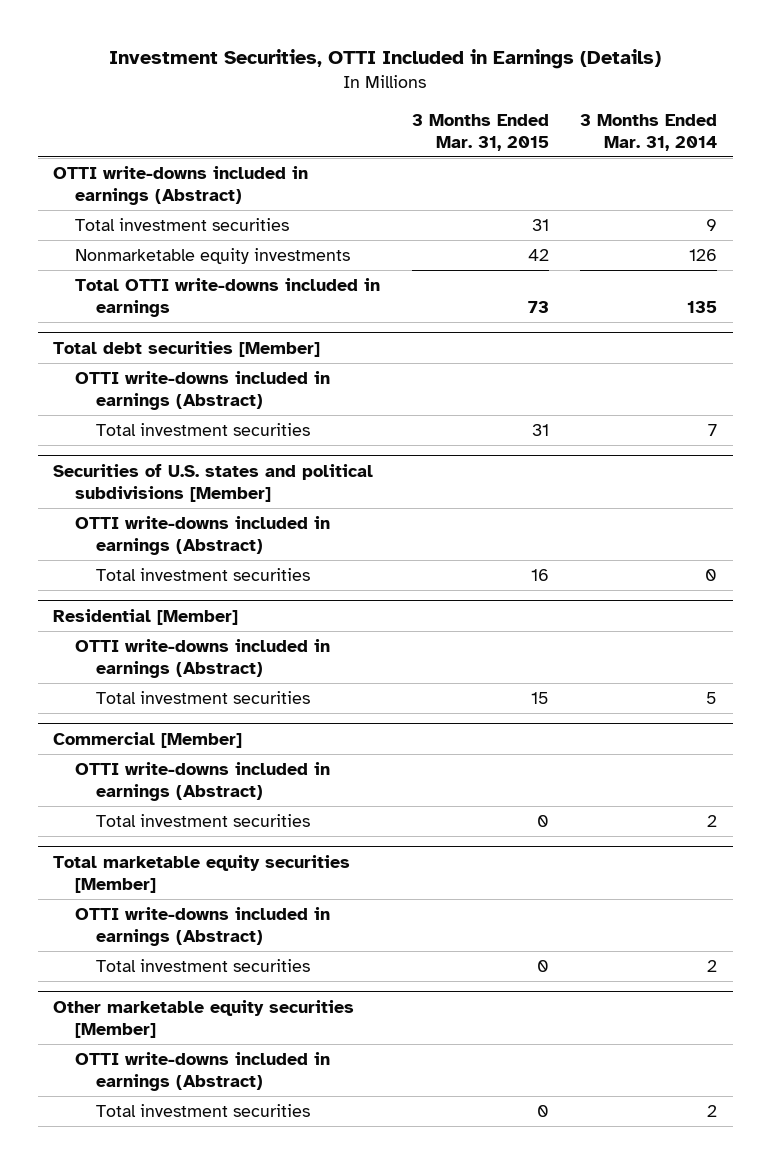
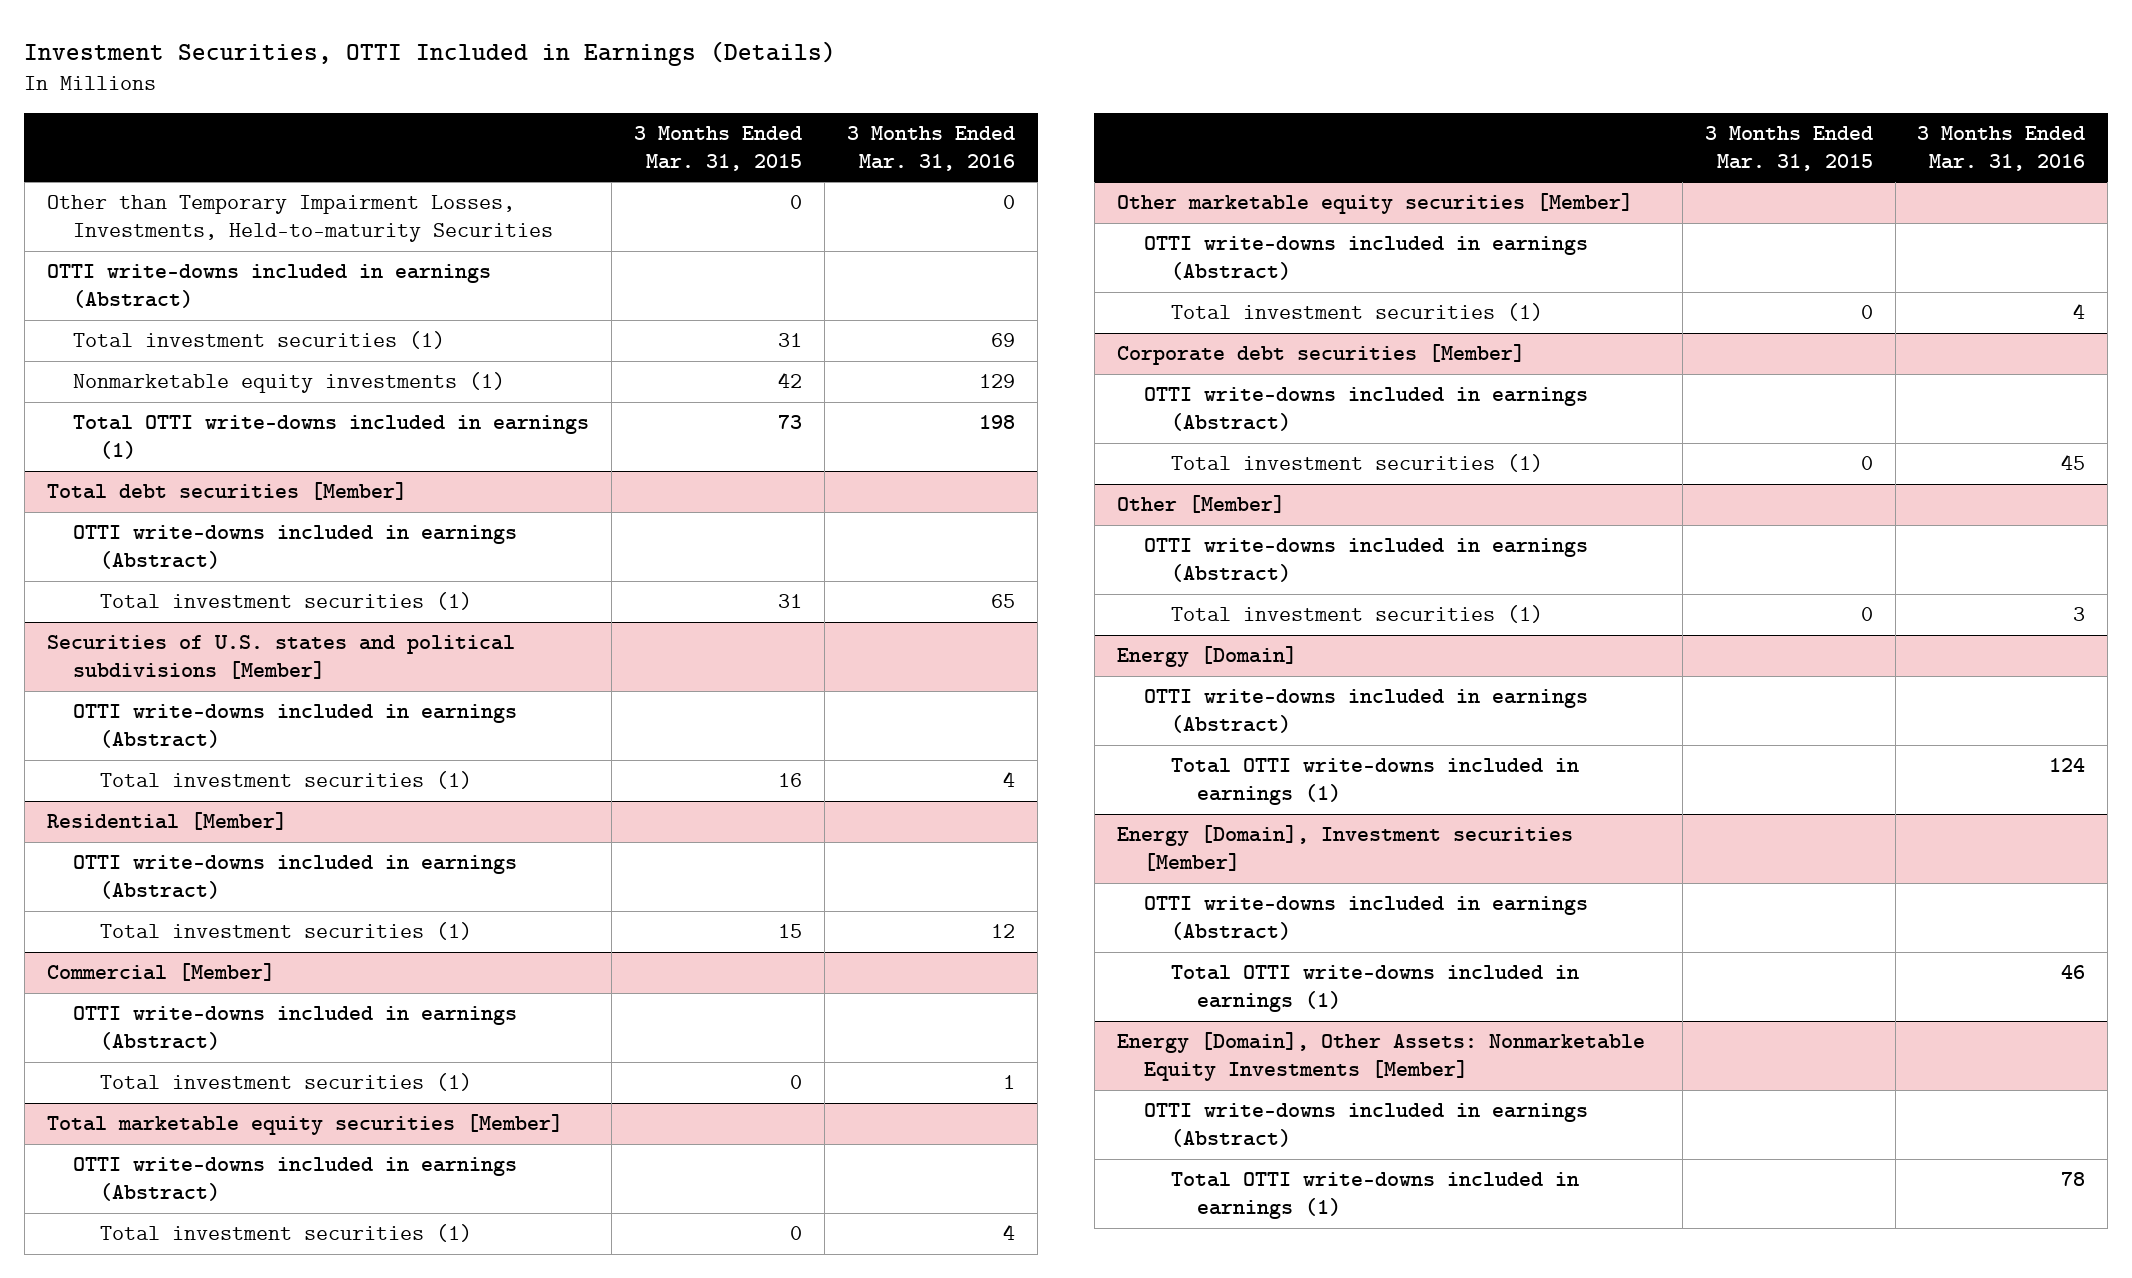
- | 3 Months Ended Mar. 31, 2015 | 3 Months Ended Mar. 31, 2014
+ | 3 Months Ended Mar. 31, 2015 | 3 Months Ended Mar. 31, 2016
+ Other than Temporary Impairment Losses, Investments, Held-to-maturity Securities | 0 | 0
- Total investment securities | 31 | 9
- Nonmarketable equity investments | 42 | 126
- Total OTTI write-downs included in earnings | 73 | 135
+ Total investment securities (1) | 31 | 69
+ Nonmarketable equity investments (1) | 42 | 129
+ Total OTTI write-downs included in earnings (1) | 73 | 198
@ Total debt securities [Member]
- Total investment securities | 31 | 7
+ Total investment securities (1) | 31 | 65
@ Securities of U.S. states and political subdivisions [Member]
- Total investment securities | 16 | 0
+ Total investment securities (1) | 16 | 4
@ Residential [Member]
- Total investment securities | 15 | 5
+ Total investment securities (1) | 15 | 12
@ Commercial [Member]
- Total investment securities | 0 | 2
+ Total investment securities (1) | 0 | 1
@ Total marketable equity securities [Member]
- Total investment securities | 0 | 2
+ Total investment securities (1) | 0 | 4
@ Other marketable equity securities [Member]
- Total investment securities | 0 | 2
+ Total investment securities (1) | 0 | 4
+ Corporate debt securities [Member]
+ OTTI write-downs included in earnings (Abstract)
+ Total investment securities (1) | 0 | 45
+ Other [Member]
+ OTTI write-downs included in earnings (Abstract)
+ Total investment securities (1) | 0 | 3
+ Energy [Domain]
+ OTTI write-downs included in earnings (Abstract)
+ Total OTTI write-downs included in earnings (1) | | 124
+ Energy [Domain], Investment securities [Member]
+ OTTI write-downs included in earnings (Abstract)
+ Total OTTI write-downs included in earnings (1) | | 46
+ Energy [Domain], Other Assets: Nonmarketable Equity Investments [Member]
+ OTTI write-downs included in earnings (Abstract)
+ Total OTTI write-downs included in earnings (1) | | 78

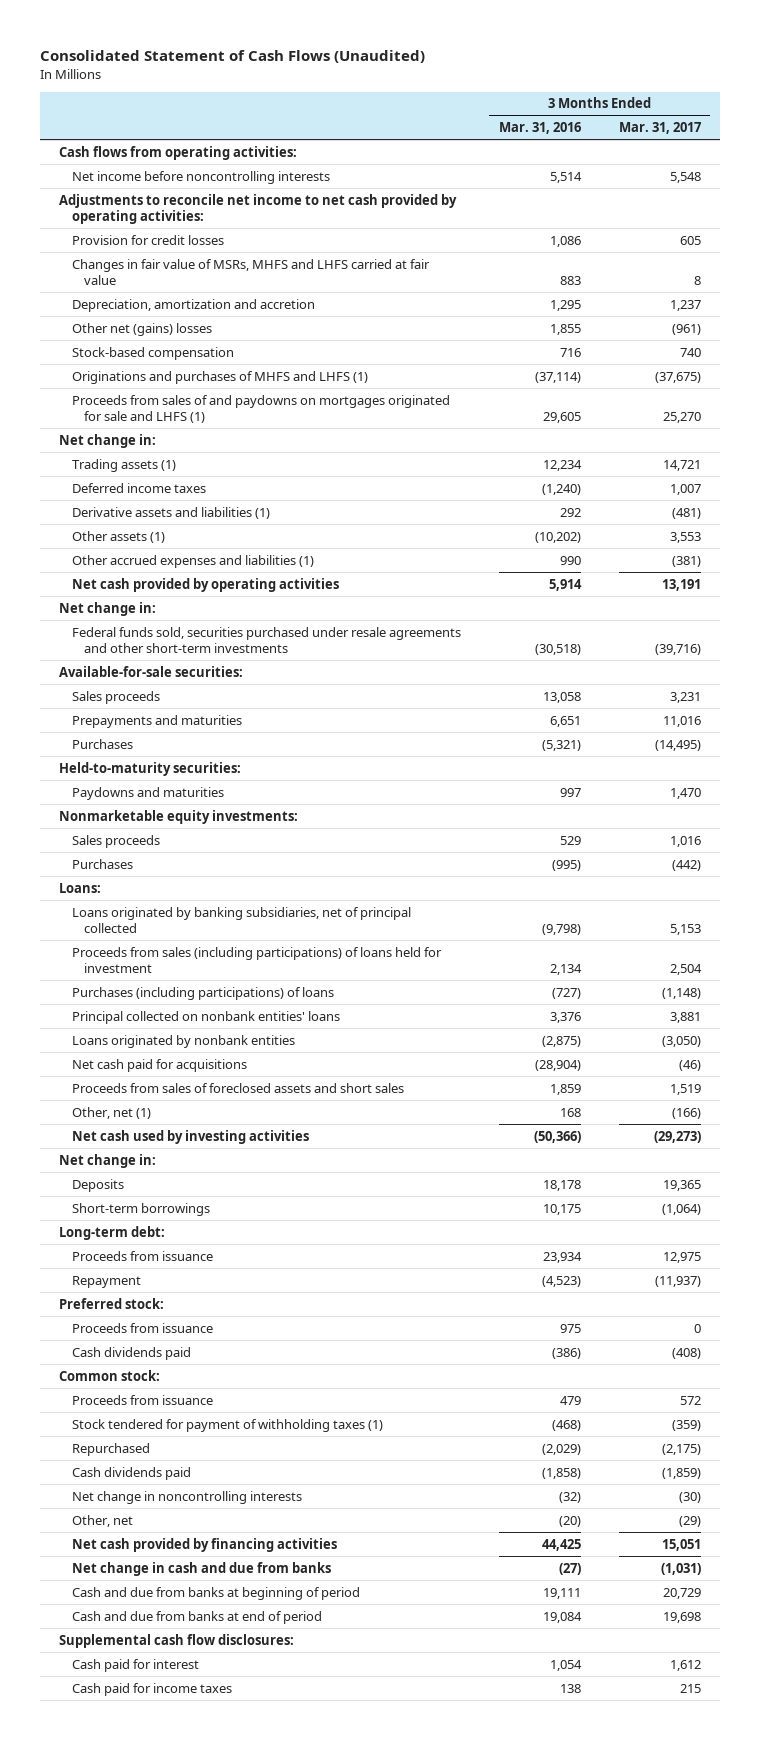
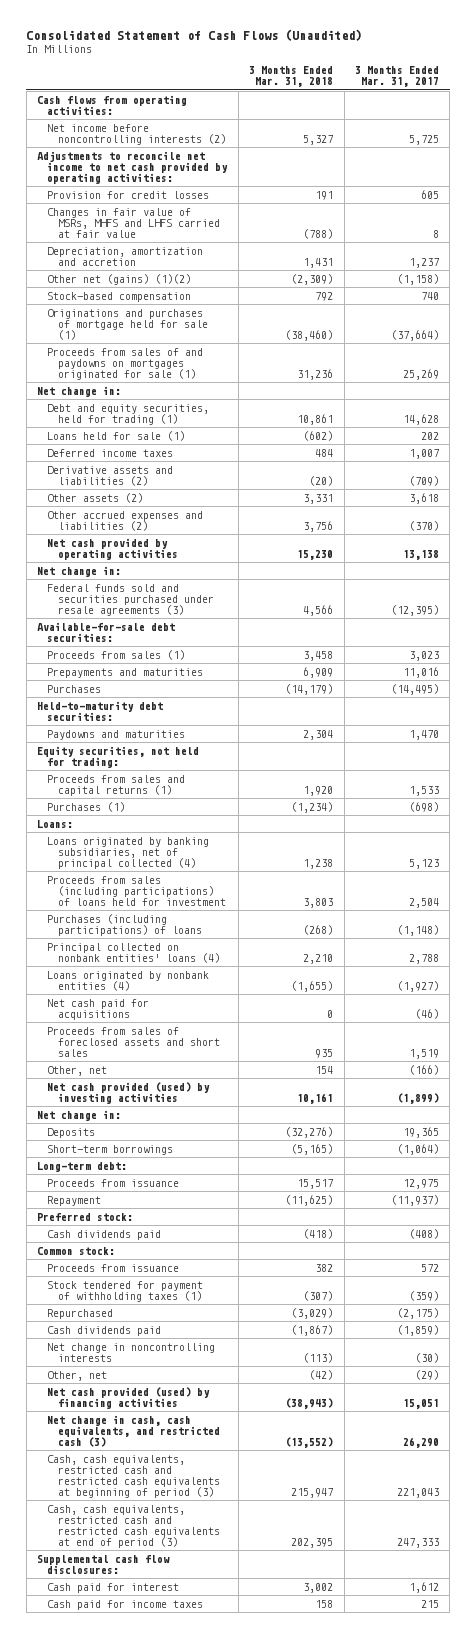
- | 3 Months Ended Mar. 31, 2016 | 3 Months Ended Mar. 31, 2017
+ | 3 Months Ended Mar. 31, 2018 | 3 Months Ended Mar. 31, 2017
- Net income before noncontrolling interests | 5,514 | 5,548
+ Net income before noncontrolling interests (2) | 5,327 | 5,725
- Other net (gains) losses | 1,855 | (961)
+ Other net (gains) (1)(2) | (2,309) | (1,158)
- Originations and purchases of MHFS and LHFS (1) | (37,114) | (37,675)
- Proceeds from sales of and paydowns on mortgages originated for sale and LHFS (1) | 29,605 | 25,270
+ Originations and purchases of mortgage held for sale (1) | (38,460) | (37,664)
+ Proceeds from sales of and paydowns on mortgages originated for sale (1) | 31,236 | 25,269
- Trading assets (1) | 12,234 | 14,721
+ Debt and equity securities, held for trading (1) | 10,861 | 14,628
+ Loans held for sale (1) | (602) | 202
- Derivative assets and liabilities (1) | 292 | (481)
- Other assets (1) | (10,202) | 3,553
- Other accrued expenses and liabilities (1) | 990 | (381)
- Net cash provided by operating activities | 5,914 | 13,191
+ Derivative assets and liabilities (2) | (20) | (709)
+ Other assets (2) | 3,331 | 3,618
+ Other accrued expenses and liabilities (2) | 3,756 | (370)
+ Net cash provided by operating activities | 15,230 | 13,138
- Federal funds sold, securities purchased under resale agreements and other short-term investments | (30,518) | (39,716)
- Available-for-sale securities:
- Sales proceeds | 13,058 | 3,231
+ Federal funds sold and securities purchased under resale agreements (3) | 4,566 | (12,395)
+ Available-for-sale debt securities:
+ Proceeds from sales (1) | 3,458 | 3,023
- Held-to-maturity securities:
+ Held-to-maturity debt securities:
- Nonmarketable equity investments:
- Sales proceeds | 529 | 1,016
- Purchases | (995) | (442)
+ Equity securities, not held for trading:
+ Proceeds from sales and capital returns (1) | 1,920 | 1,533
+ Purchases (1) | (1,234) | (698)
- Loans originated by banking subsidiaries, net of principal collected | (9,798) | 5,153
+ Loans originated by banking subsidiaries, net of principal collected (4) | 1,238 | 5,123
- Principal collected on nonbank entities' loans | 3,376 | 3,881
- Loans originated by nonbank entities | (2,875) | (3,050)
+ Principal collected on nonbank entities' loans (4) | 2,210 | 2,788
+ Loans originated by nonbank entities (4) | (1,655) | (1,927)
- Other, net (1) | 168 | (166)
- Net cash used by investing activities | (50,366) | (29,273)
+ Other, net | 154 | (166)
+ Net cash provided (used) by investing activities | 10,161 | (1,899)
- Proceeds from issuance | 975 | 0
- Net cash provided by financing activities | 44,425 | 15,051
- Net change in cash and due from banks | (27) | (1,031)
- Cash and due from banks at beginning of period | 19,111 | 20,729
- Cash and due from banks at end of period | 19,084 | 19,698
+ Net cash provided (used) by financing activities | (38,943) | 15,051
+ Net change in cash, cash equivalents, and restricted cash (3) | (13,552) | 26,290
+ Cash, cash equivalents, restricted cash and restricted cash equivalents at beginning of period (3) | 215,947 | 221,043
+ Cash, cash equivalents, restricted cash and restricted cash equivalents at end of period (3) | 202,395 | 247,333

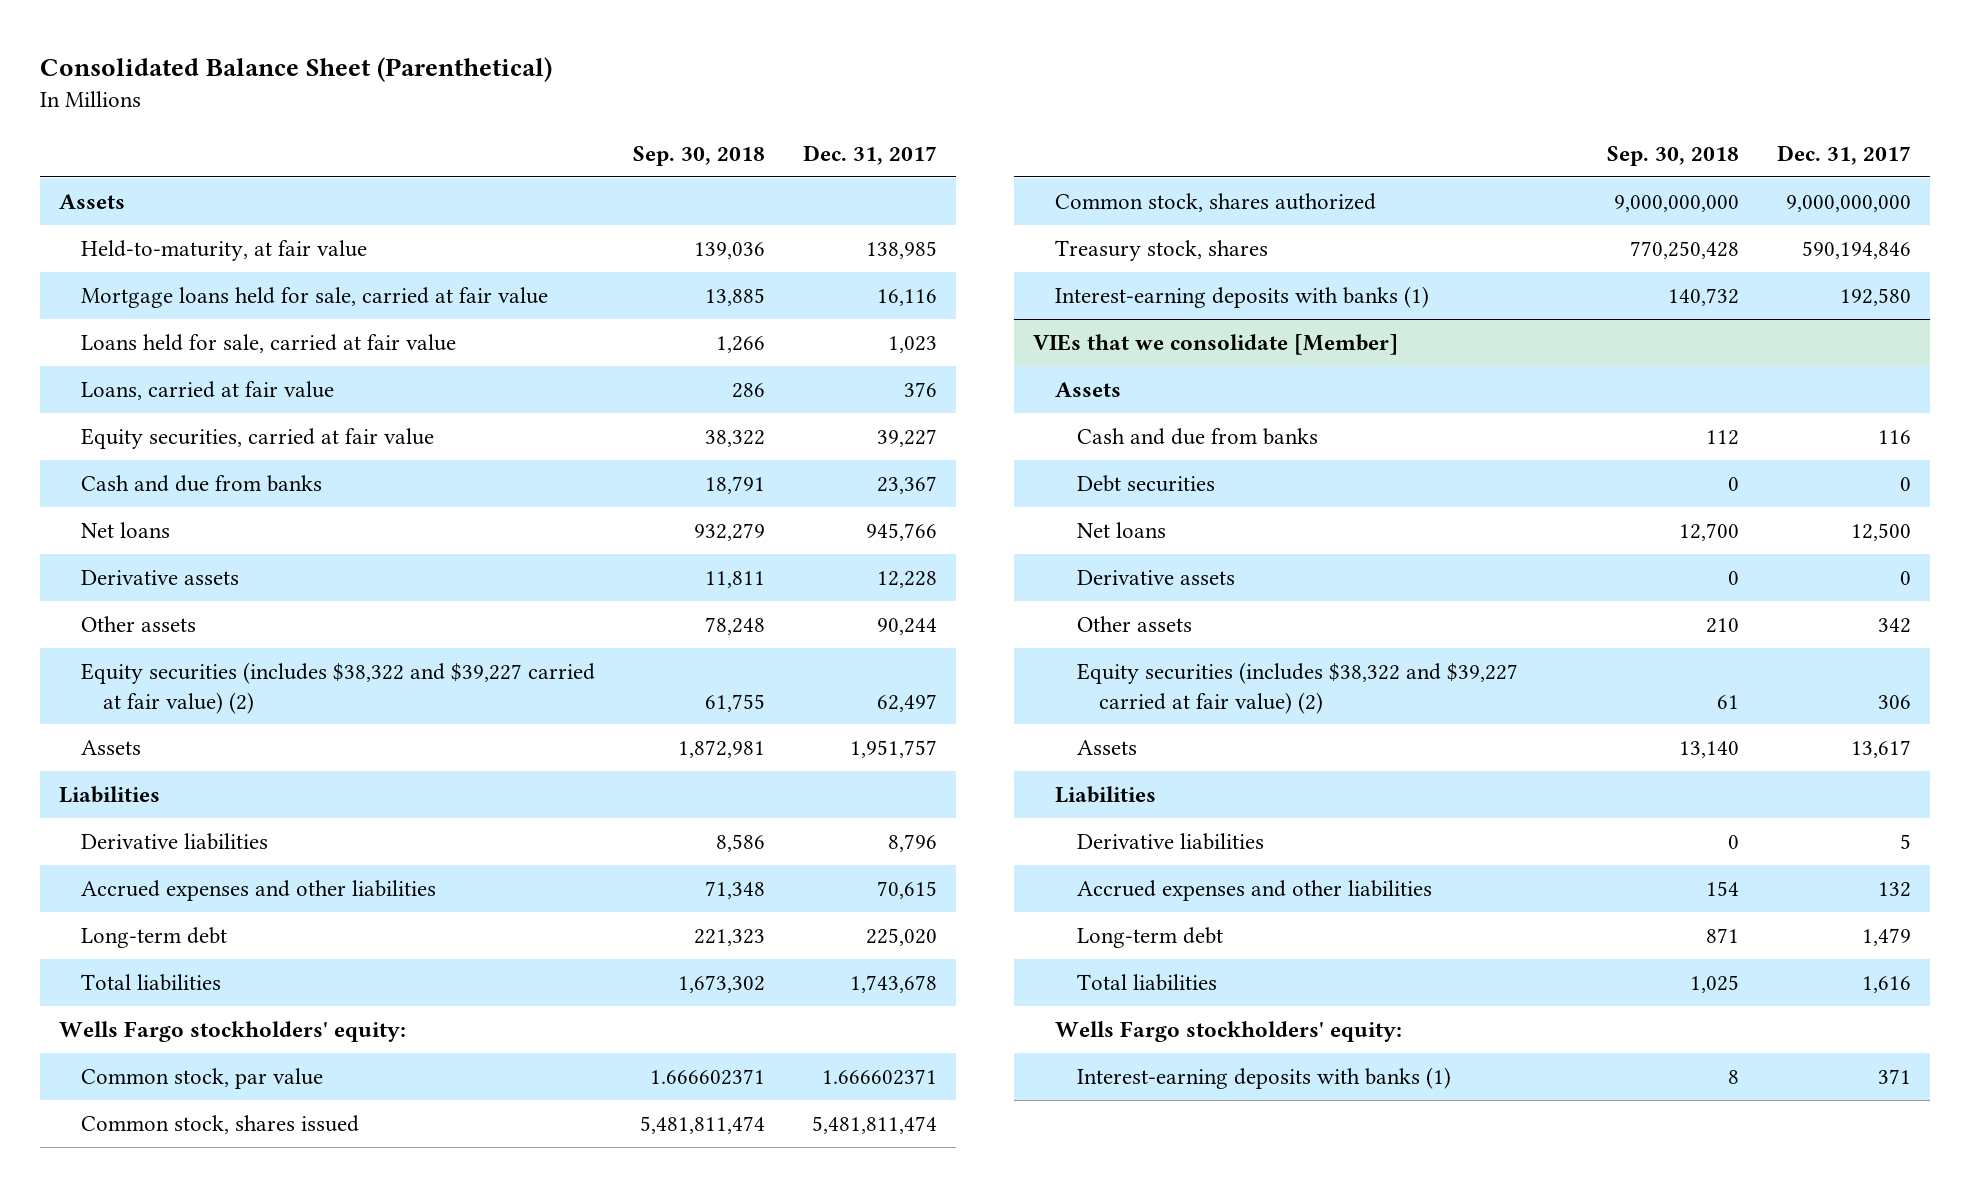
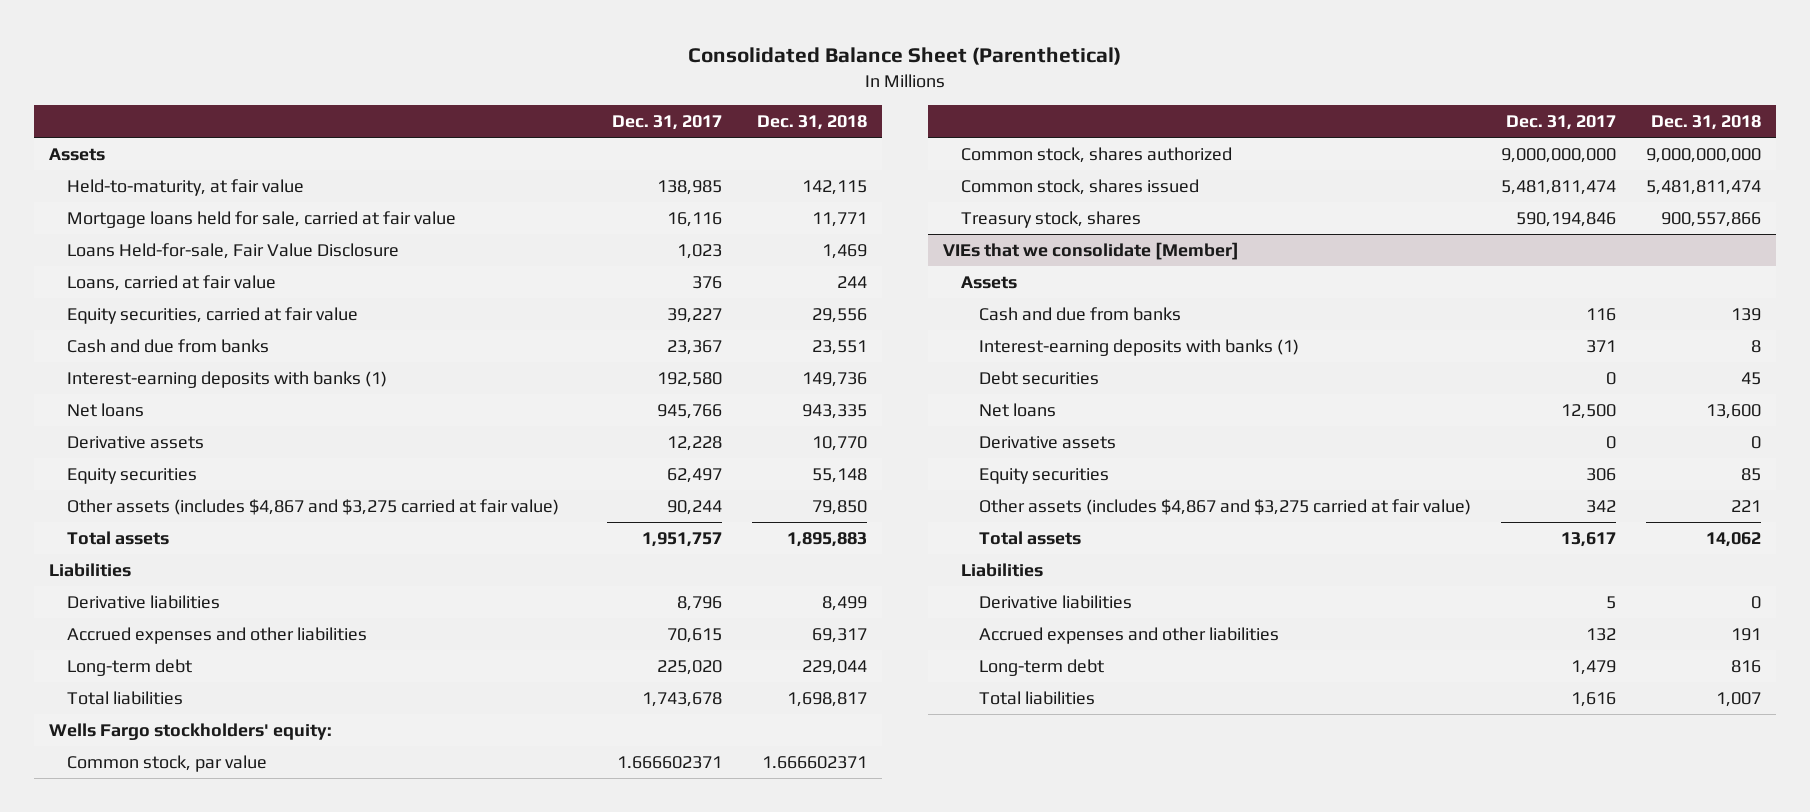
- | Sep. 30, 2018 | Dec. 31, 2017
+ | Dec. 31, 2017 | Dec. 31, 2018
- Loans held for sale, carried at fair value | 1,266 | 1,023
+ Loans Held-for-sale, Fair Value Disclosure | 1,023 | 1,469
moved up: Interest-earning deposits with banks (1) | 192,580 | 149,736
- Other assets | 78,248 | 90,244
- Equity securities (includes $38,322 and $39,227 carried at fair value) (2) | 61,755 | 62,497
- Assets | 1,872,981 | 1,951,757
+ Equity securities | 62,497 | 55,148
+ Other assets (includes $4,867 and $3,275 carried at fair value) | 90,244 | 79,850
+ Total assets | 1,951,757 | 1,895,883
moved down: Common stock, shares issued | 5,481,811,474 | 5,481,811,474
@ VIEs that we consolidate [Member]
moved up: Interest-earning deposits with banks (1) | 371 | 8
- Other assets | 210 | 342
- Equity securities (includes $38,322 and $39,227 carried at fair value) (2) | 61 | 306
- Assets | 13,140 | 13,617
+ Equity securities | 306 | 85
+ Other assets (includes $4,867 and $3,275 carried at fair value) | 342 | 221
+ Total assets | 13,617 | 14,062
- Wells Fargo stockholders' equity:

